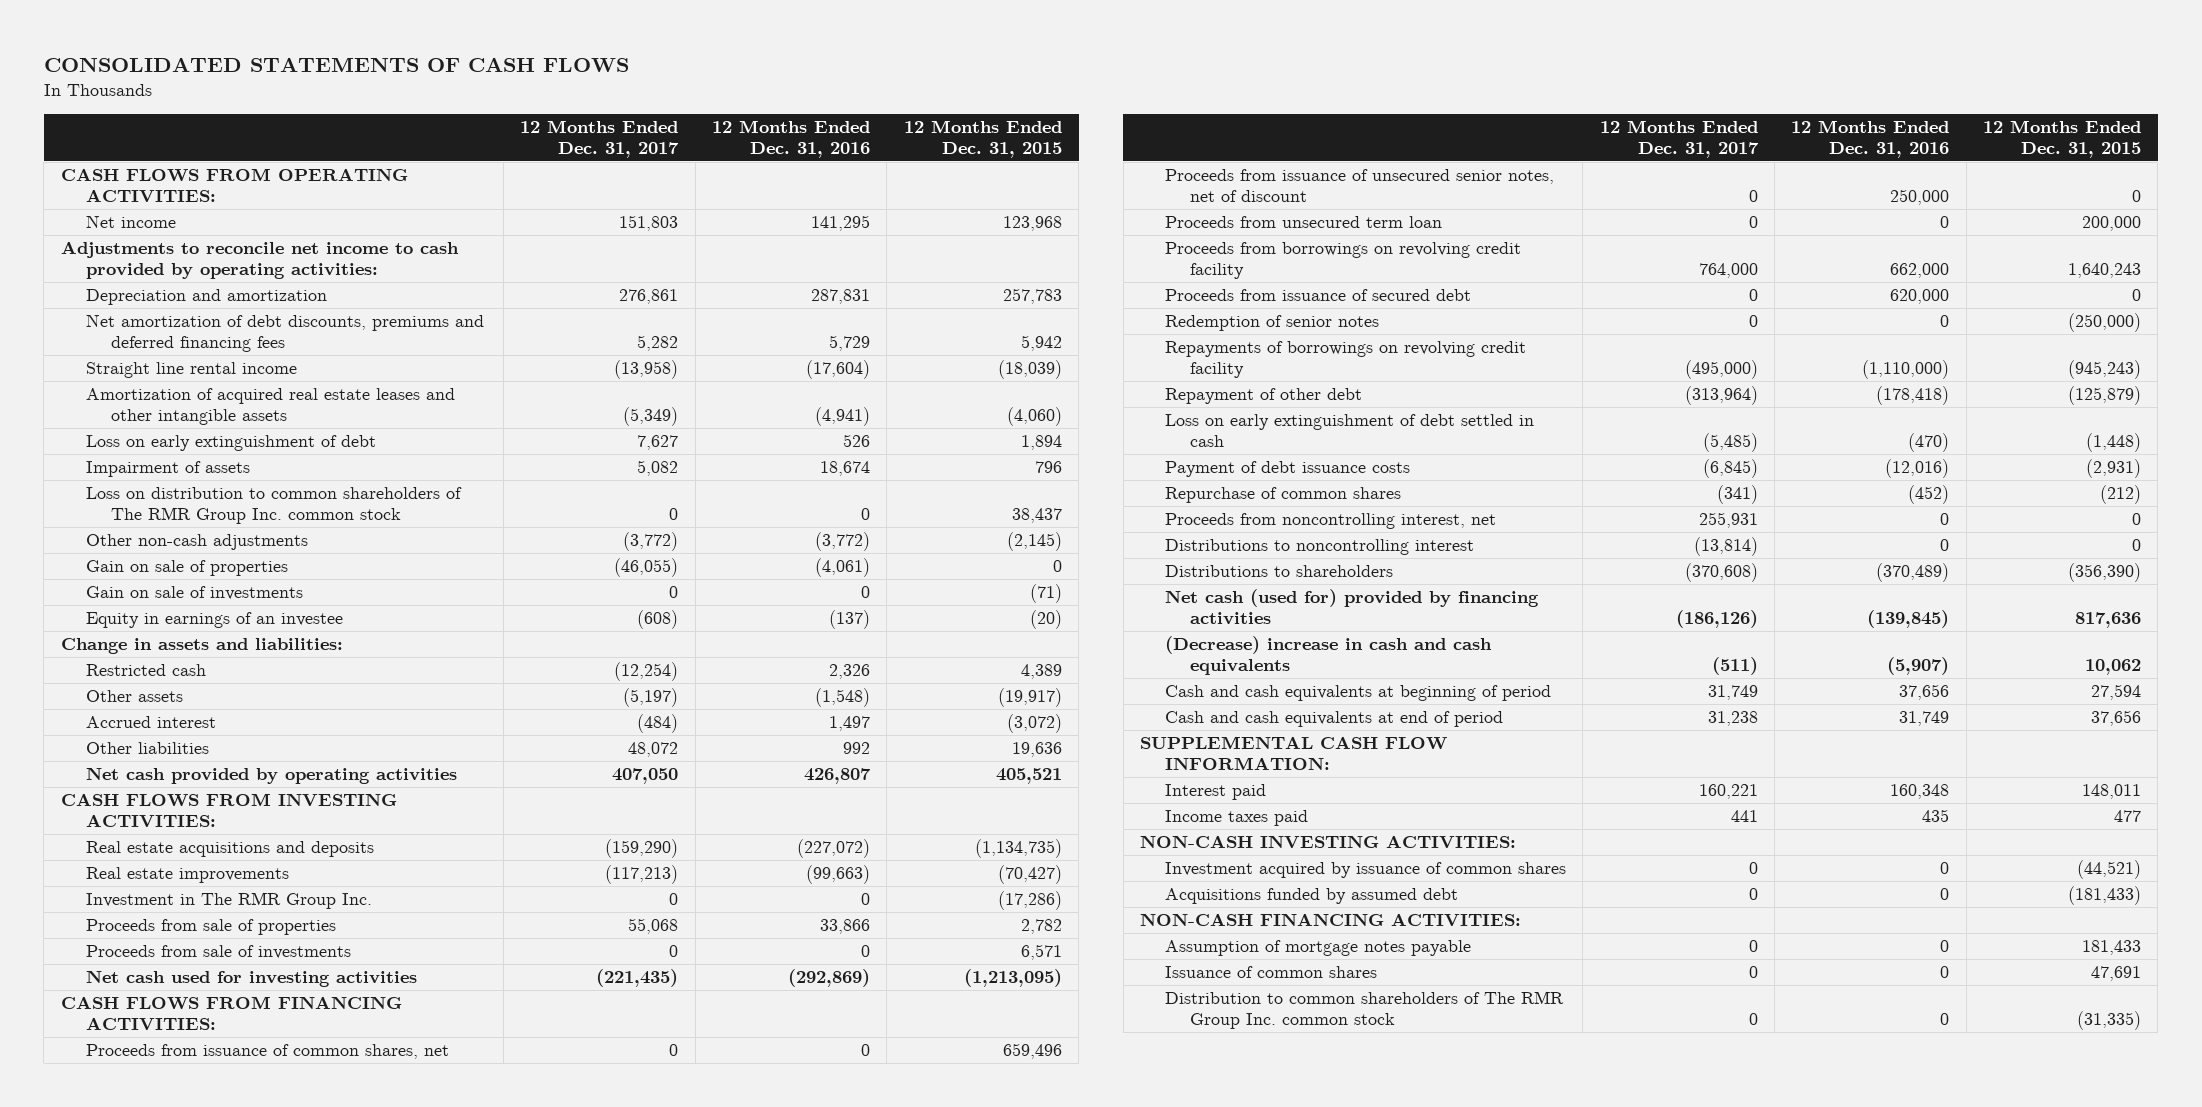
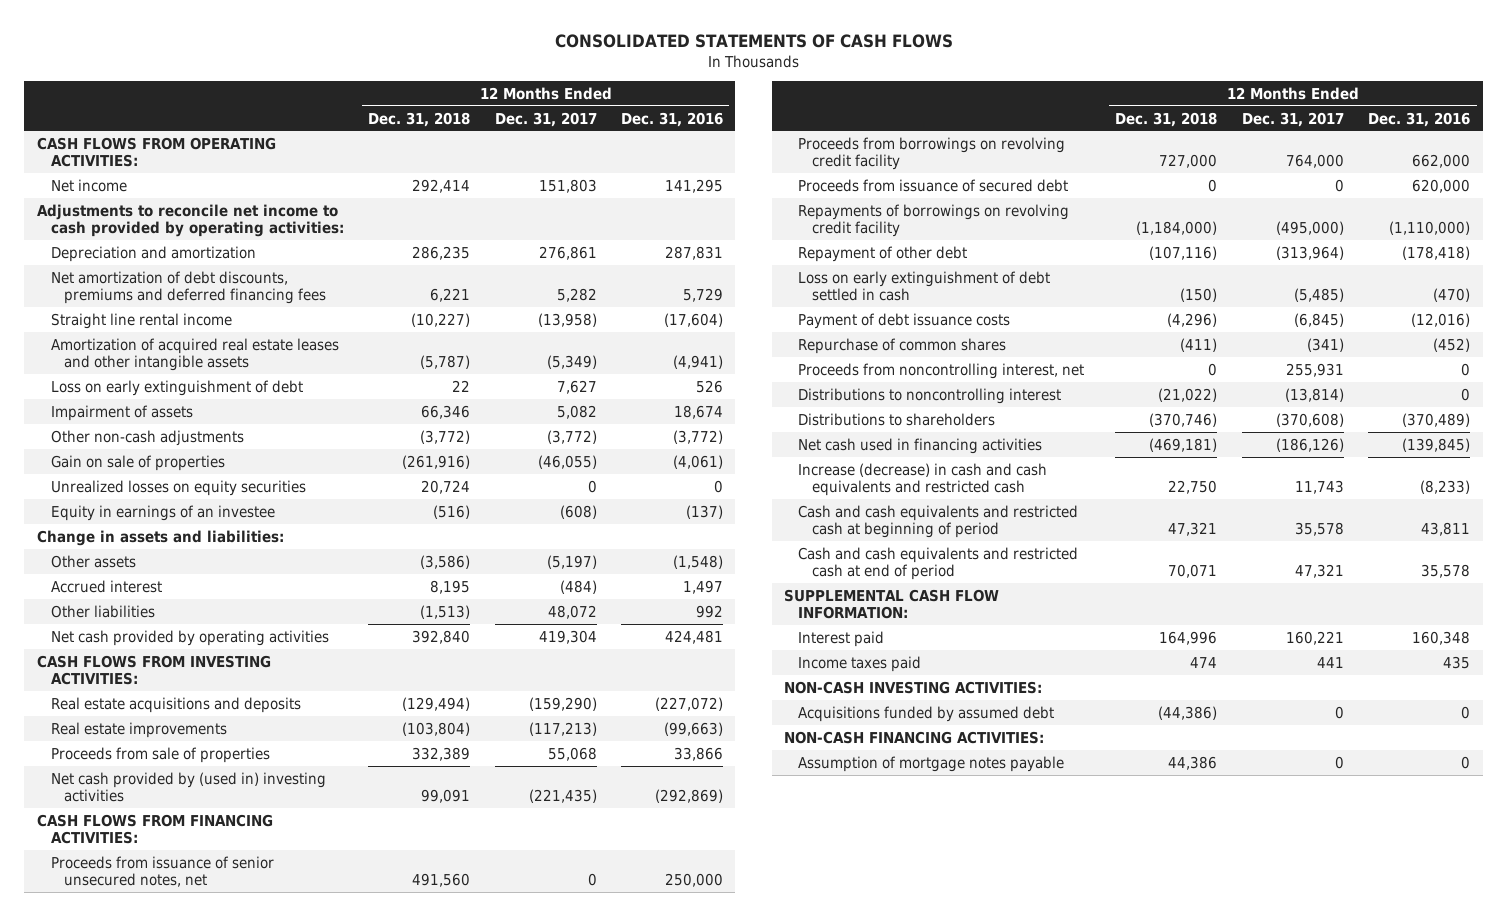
- | 12 Months Ended Dec. 31, 2017 | 12 Months Ended Dec. 31, 2016 | 12 Months Ended Dec. 31, 2015
+ | 12 Months Ended Dec. 31, 2018 | 12 Months Ended Dec. 31, 2017 | 12 Months Ended Dec. 31, 2016
- Loss on distribution to common shareholders of The RMR Group Inc. common stock | 0 | 0 | 38,437
- Gain on sale of investments | 0 | 0 | (71)
+ Unrealized losses on equity securities | 20,724 | 0 | 0
- Restricted cash | (12,254) | 2,326 | 4,389
- Net cash provided by operating activities | 407,050 | 426,807 | 405,521
+ Net cash provided by operating activities | 392,840 | 419,304 | 424,481
- Investment in The RMR Group Inc. | 0 | 0 | (17,286)
- Proceeds from sale of investments | 0 | 0 | 6,571
- Net cash used for investing activities | (221,435) | (292,869) | (1,213,095)
+ Net cash provided by (used in) investing activities | 99,091 | (221,435) | (292,869)
- Proceeds from issuance of common shares, net | 0 | 0 | 659,496
- Proceeds from issuance of unsecured senior notes, net of discount | 0 | 250,000 | 0
- Proceeds from unsecured term loan | 0 | 0 | 200,000
+ Proceeds from issuance of senior unsecured notes, net | 491,560 | 0 | 250,000
- Redemption of senior notes | 0 | 0 | (250,000)
- Net cash (used for) provided by financing activities | (186,126) | (139,845) | 817,636
- (Decrease) increase in cash and cash equivalents | (511) | (5,907) | 10,062
- Cash and cash equivalents at beginning of period | 31,749 | 37,656 | 27,594
- Cash and cash equivalents at end of period | 31,238 | 31,749 | 37,656
+ Net cash used in financing activities | (469,181) | (186,126) | (139,845)
+ Increase (decrease) in cash and cash equivalents and restricted cash | 22,750 | 11,743 | (8,233)
+ Cash and cash equivalents and restricted cash at beginning of period | 47,321 | 35,578 | 43,811
+ Cash and cash equivalents and restricted cash at end of period | 70,071 | 47,321 | 35,578
- Investment acquired by issuance of common shares | 0 | 0 | (44,521)
- Issuance of common shares | 0 | 0 | 47,691
- Distribution to common shareholders of The RMR Group Inc. common stock | 0 | 0 | (31,335)

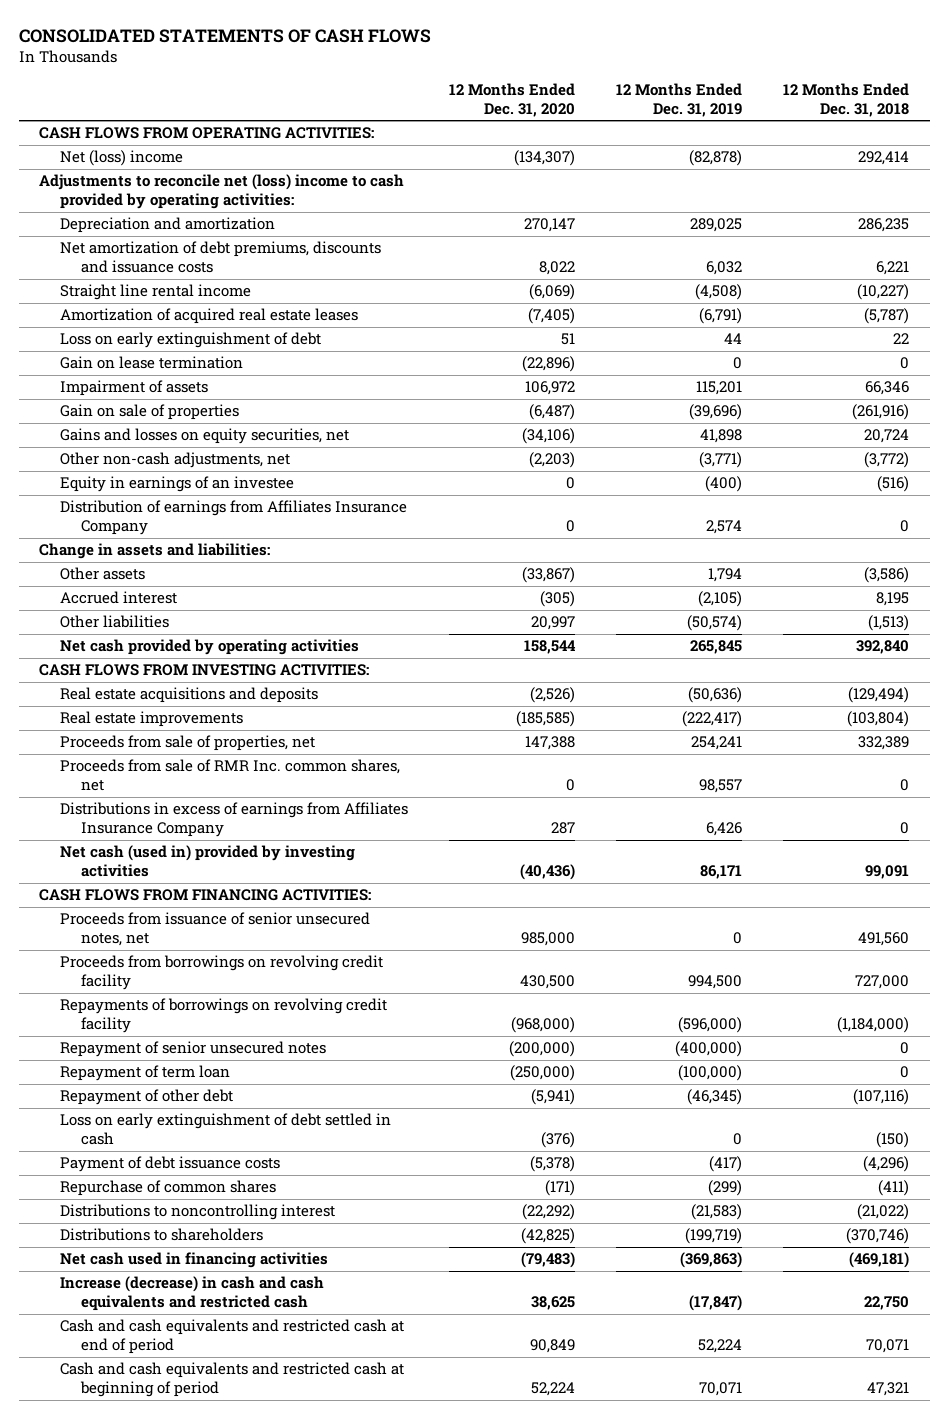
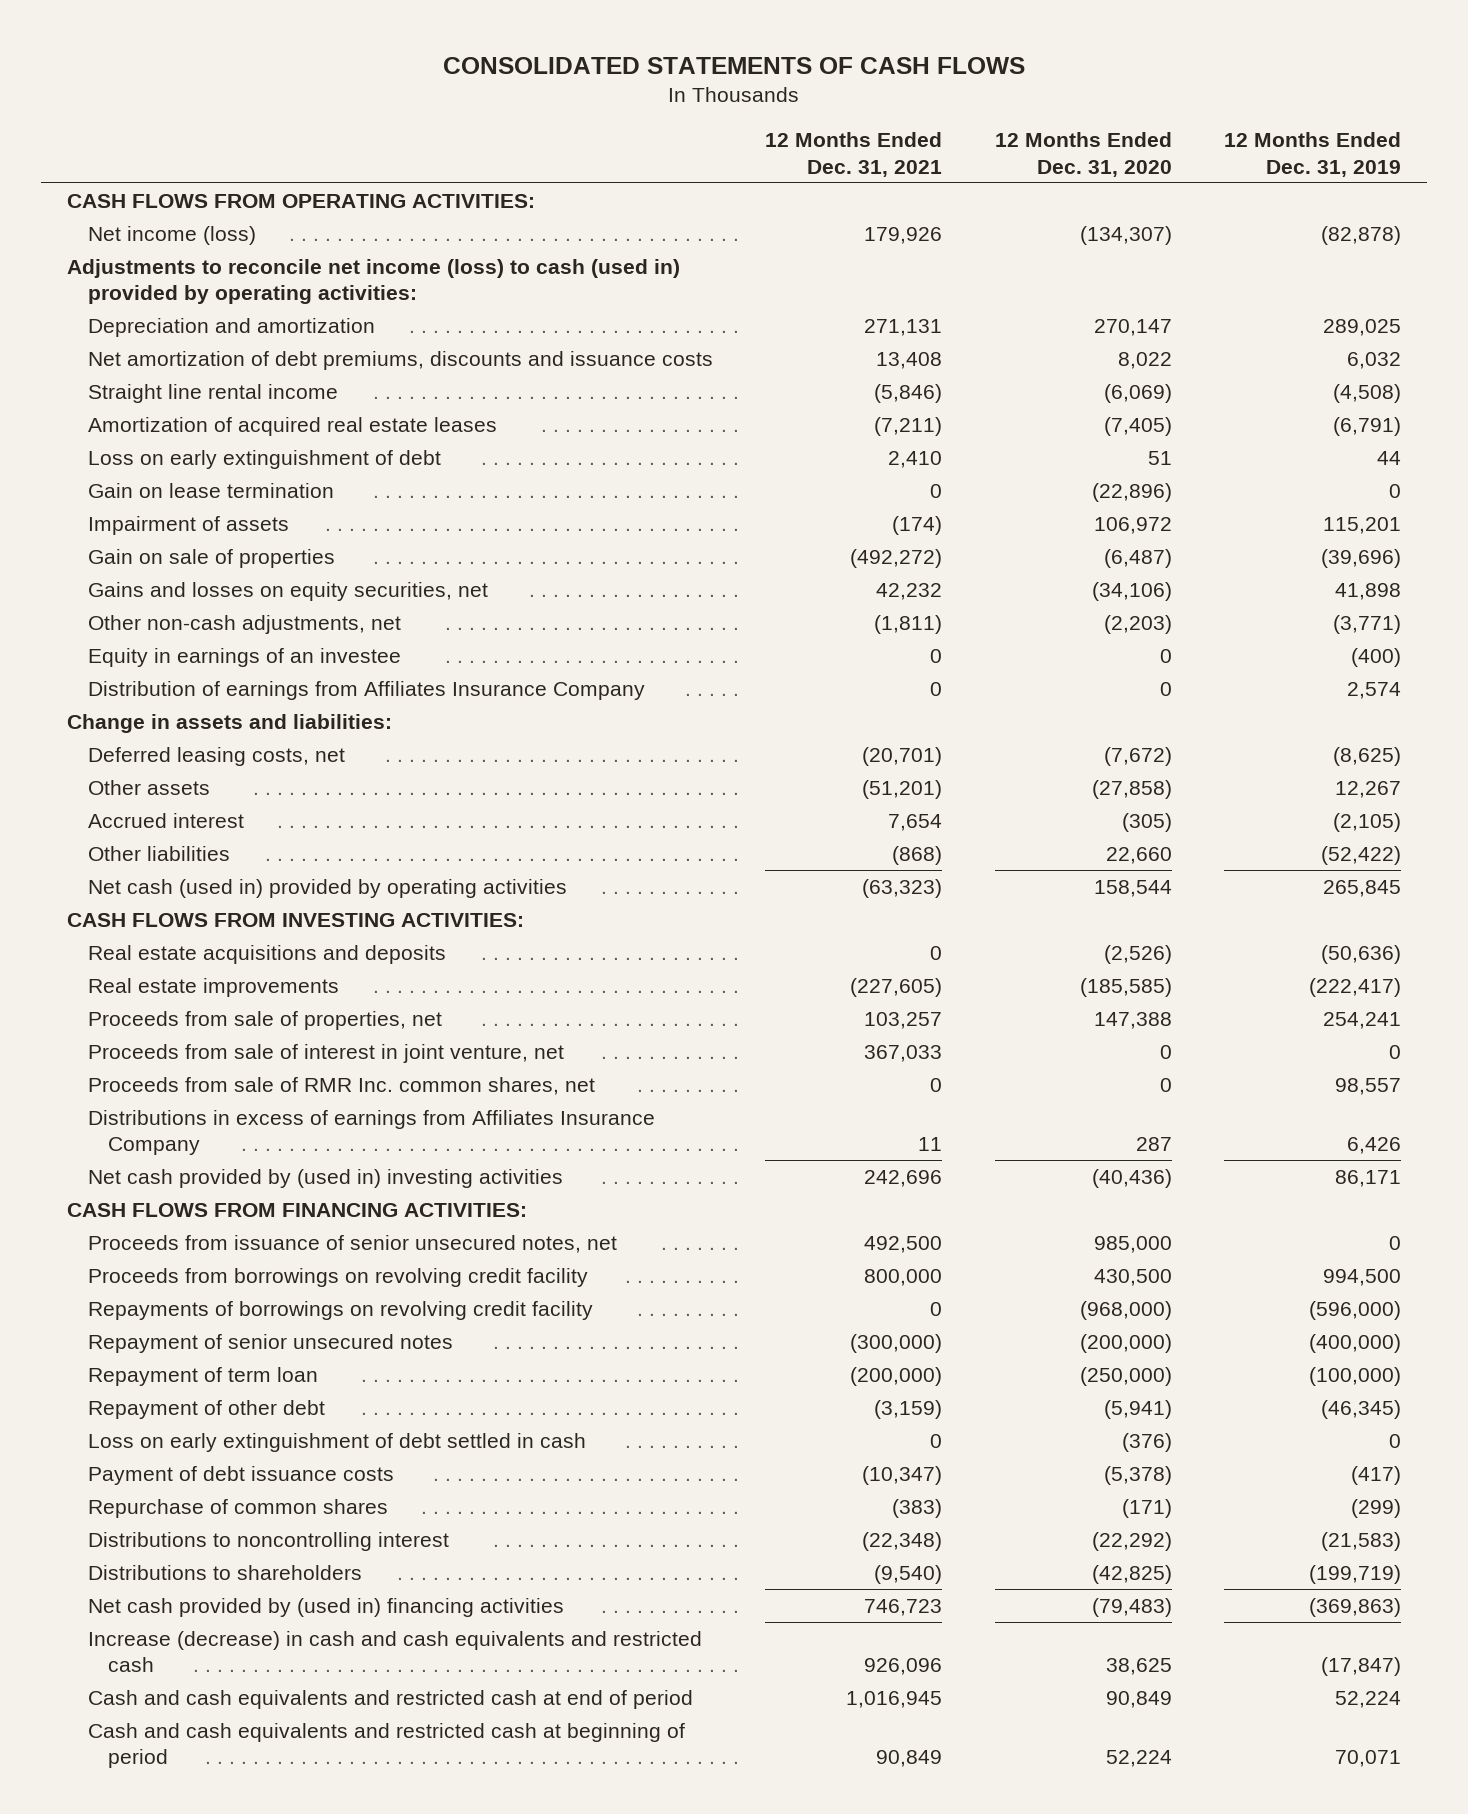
- | 12 Months Ended Dec. 31, 2020 | 12 Months Ended Dec. 31, 2019 | 12 Months Ended Dec. 31, 2018
+ | 12 Months Ended Dec. 31, 2021 | 12 Months Ended Dec. 31, 2020 | 12 Months Ended Dec. 31, 2019
- Net (loss) income | (134,307) | (82,878) | 292,414
- Adjustments to reconcile net (loss) income to cash provided by operating activities:
+ Net income (loss) | 179,926 | (134,307) | (82,878)
+ Adjustments to reconcile net income (loss) to cash (used in) provided by operating activities:
- Other assets | (33,867) | 1,794 | (3,586)
+ Deferred leasing costs, net | (20,701) | (7,672) | (8,625)
+ Other assets | (51,201) | (27,858) | 12,267
- Other liabilities | 20,997 | (50,574) | (1,513)
- Net cash provided by operating activities | 158,544 | 265,845 | 392,840
+ Other liabilities | (868) | 22,660 | (52,422)
+ Net cash (used in) provided by operating activities | (63,323) | 158,544 | 265,845
+ Proceeds from sale of interest in joint venture, net | 367,033 | 0 | 0
- Net cash (used in) provided by investing activities | (40,436) | 86,171 | 99,091
+ Net cash provided by (used in) investing activities | 242,696 | (40,436) | 86,171
- Net cash used in financing activities | (79,483) | (369,863) | (469,181)
+ Net cash provided by (used in) financing activities | 746,723 | (79,483) | (369,863)

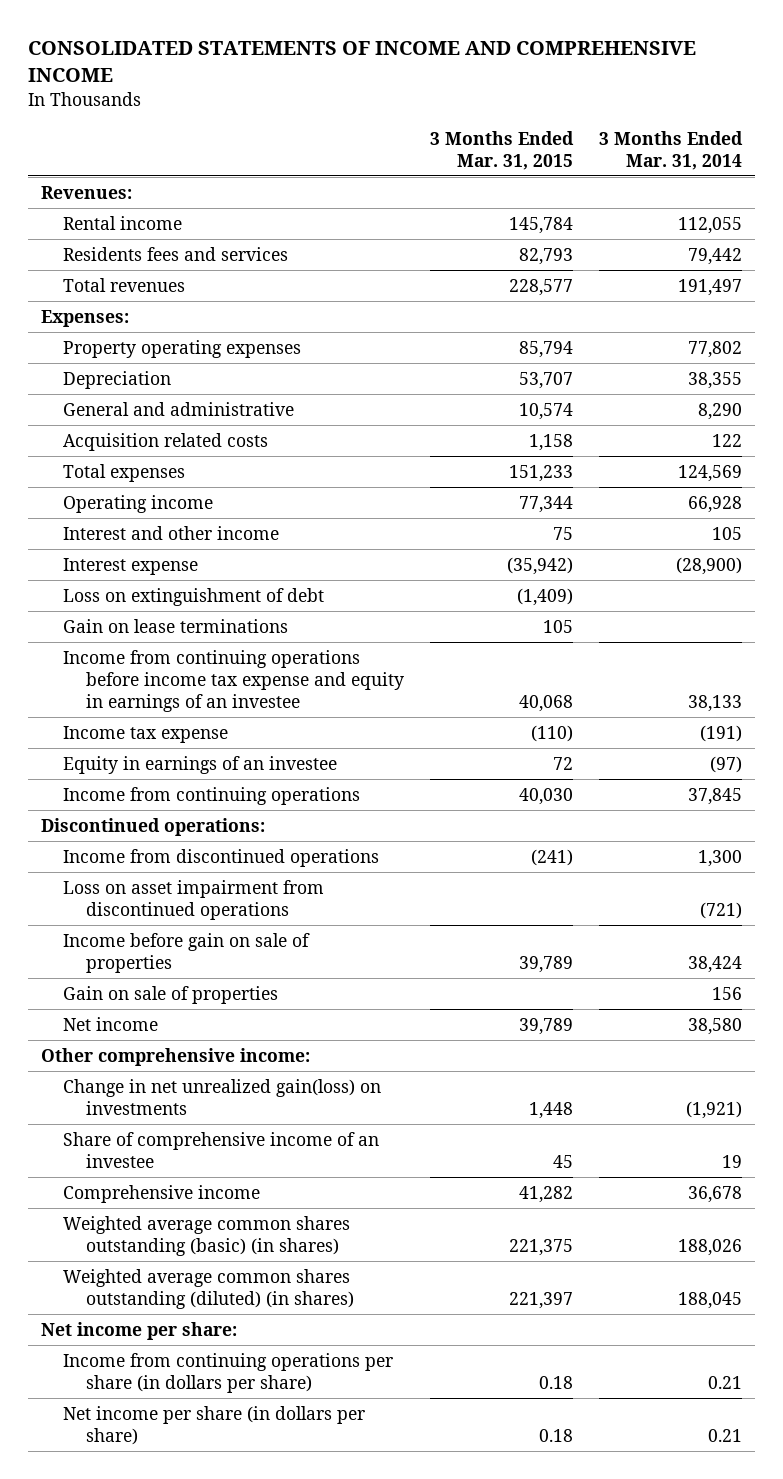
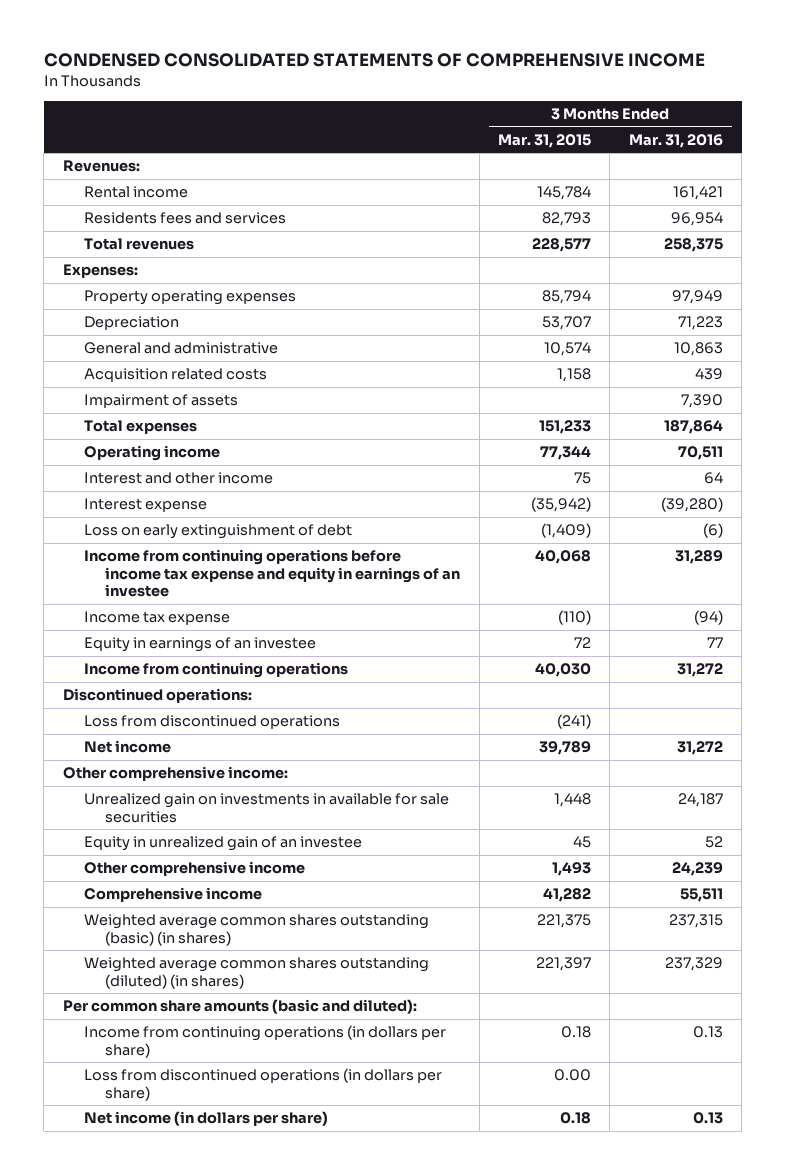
- CONSOLIDATED STATEMENTS OF INCOME AND COMPREHENSIVE INCOME
+ CONDENSED CONSOLIDATED STATEMENTS OF COMPREHENSIVE INCOME
- | 3 Months Ended Mar. 31, 2015 | 3 Months Ended Mar. 31, 2014
+ | 3 Months Ended Mar. 31, 2015 | 3 Months Ended Mar. 31, 2016
+ Impairment of assets | | 7,390
- Loss on extinguishment of debt | (1,409) |
- Gain on lease terminations | 105 |
+ Loss on early extinguishment of debt | (1,409) | (6)
- Income from discontinued operations | (241) | 1,300
- Loss on asset impairment from discontinued operations | | (721)
- Income before gain on sale of properties | 39,789 | 38,424
- Gain on sale of properties | | 156
+ Loss from discontinued operations | (241) |
- Change in net unrealized gain(loss) on investments | 1,448 | (1,921)
- Share of comprehensive income of an investee | 45 | 19
+ Unrealized gain on investments in available for sale securities | 1,448 | 24,187
+ Equity in unrealized gain of an investee | 45 | 52
+ Other comprehensive income | 1,493 | 24,239
- Net income per share:
- Income from continuing operations per share (in dollars per share) | 0.18 | 0.21
- Net income per share (in dollars per share) | 0.18 | 0.21
+ Per common share amounts (basic and diluted):
+ Income from continuing operations (in dollars per share) | 0.18 | 0.13
+ Loss from discontinued operations (in dollars per share) | 0.00 |
+ Net income (in dollars per share) | 0.18 | 0.13

